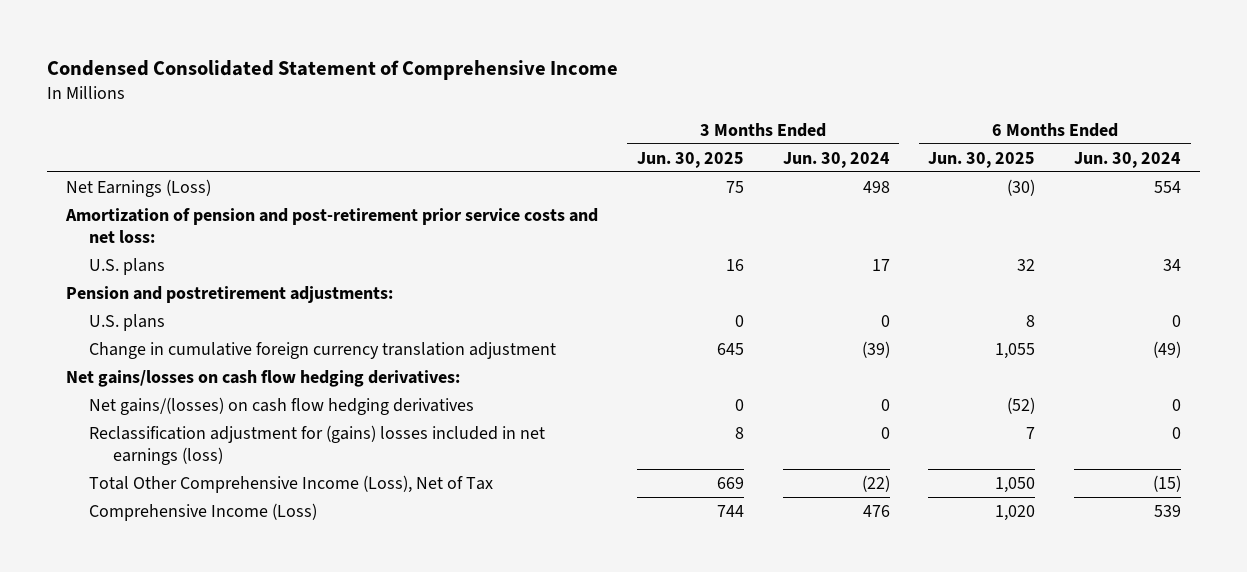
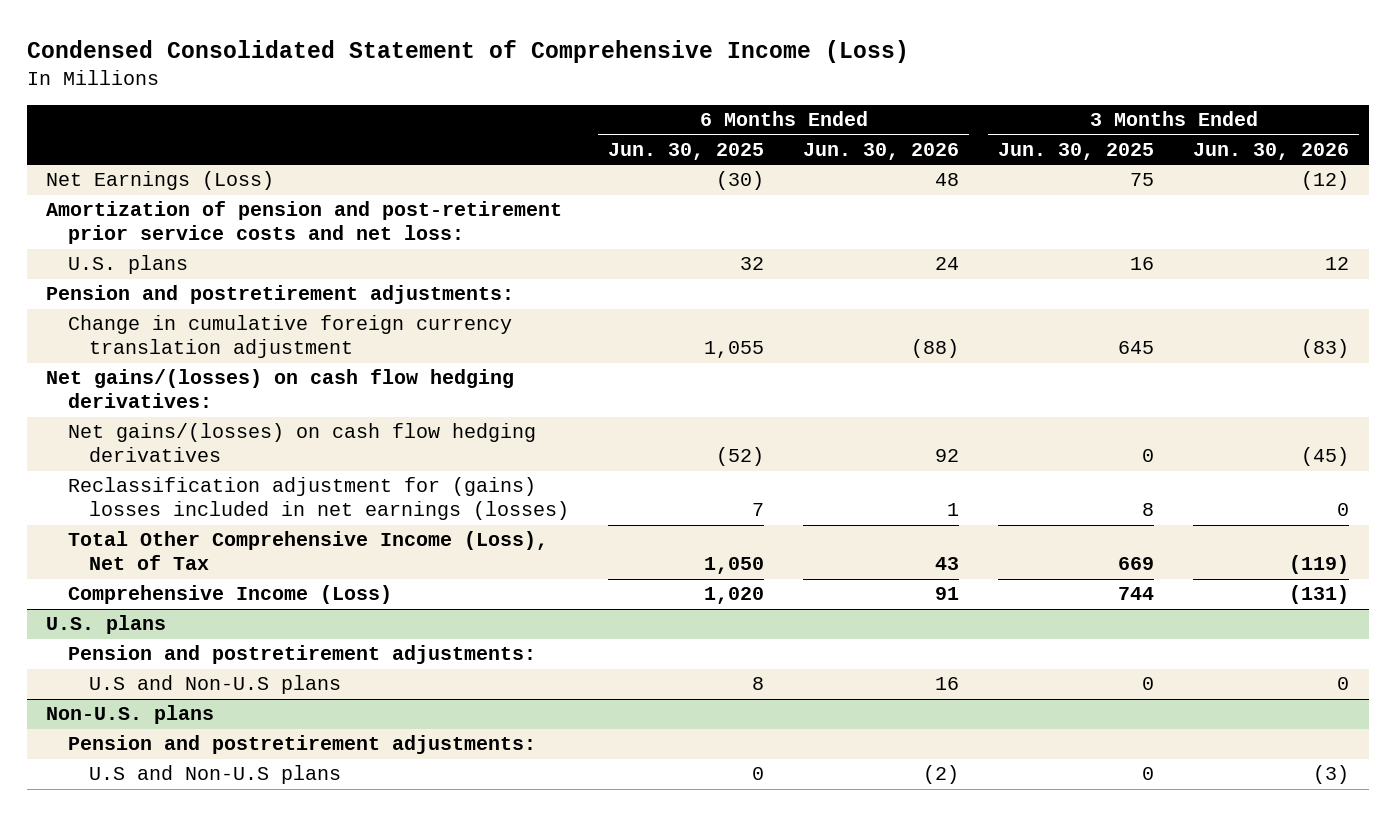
- Condensed Consolidated Statement of Comprehensive Income
+ Condensed Consolidated Statement of Comprehensive Income (Loss)
- | 3 Months Ended Jun. 30, 2025 | 3 Months Ended Jun. 30, 2024 | 6 Months Ended Jun. 30, 2025 | 6 Months Ended Jun. 30, 2024
+ | 6 Months Ended Jun. 30, 2025 | 6 Months Ended Jun. 30, 2026 | 3 Months Ended Jun. 30, 2025 | 3 Months Ended Jun. 30, 2026
- U.S. plans | 0 | 0 | 8 | 0
- Net gains/losses on cash flow hedging derivatives:
+ Net gains/(losses) on cash flow hedging derivatives:
- Reclassification adjustment for (gains) losses included in net earnings (loss) | 8 | 0 | 7 | 0
+ Reclassification adjustment for (gains) losses included in net earnings (losses) | 7 | 1 | 8 | 0
+ U.S. plans
+ Pension and postretirement adjustments:
+ U.S and Non-U.S plans | 8 | 16 | 0 | 0
+ Non-U.S. plans
+ Pension and postretirement adjustments:
+ U.S and Non-U.S plans | 0 | (2) | 0 | (3)

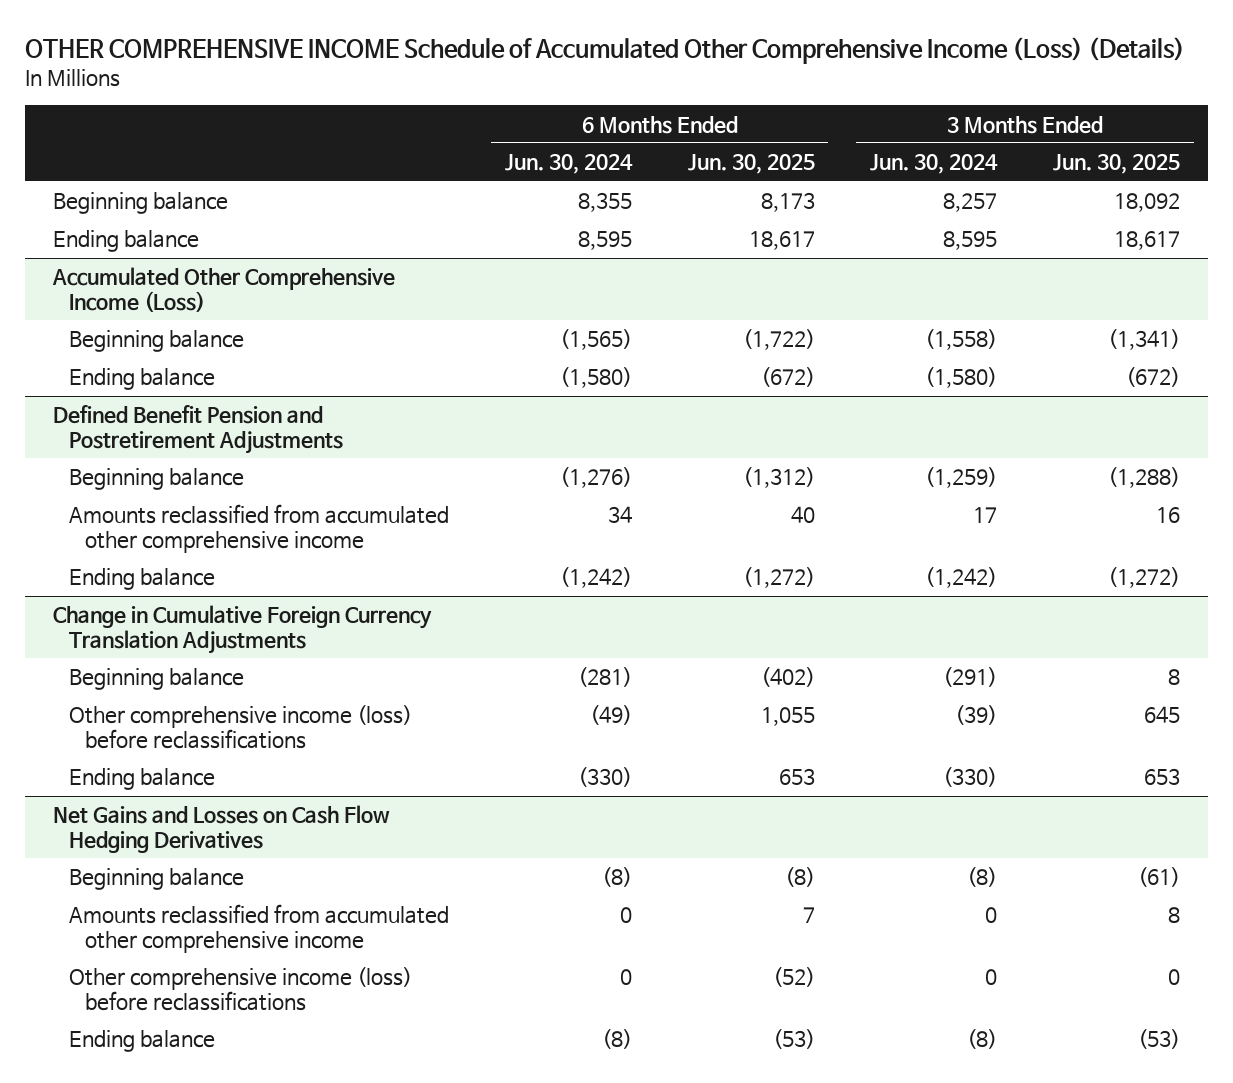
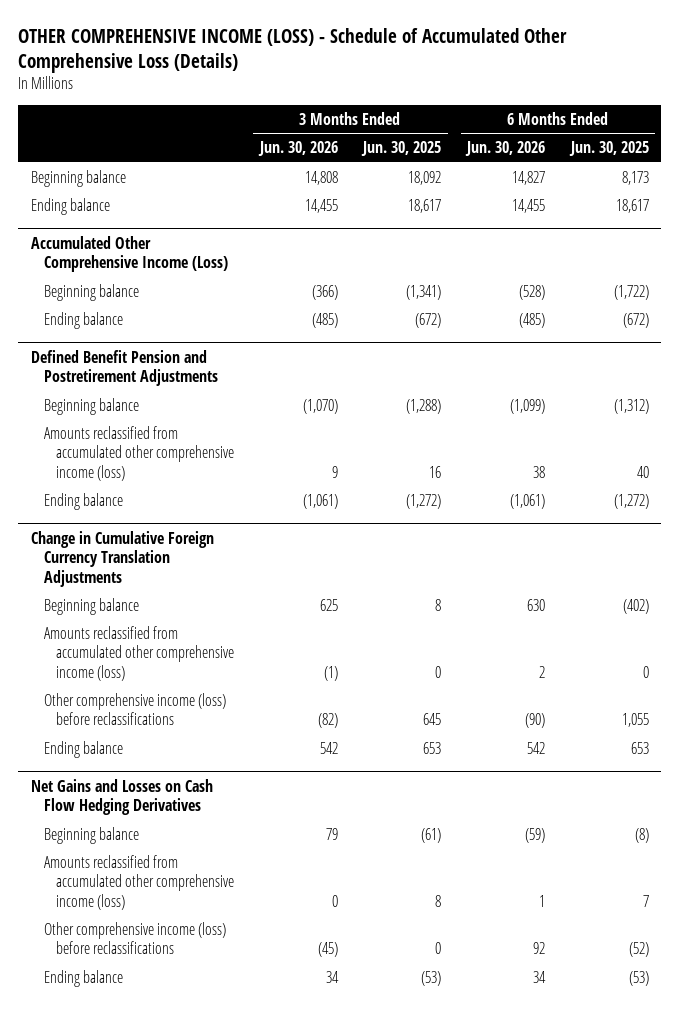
- OTHER COMPREHENSIVE INCOME Schedule of Accumulated Other Comprehensive Income (Loss) (Details)
+ OTHER COMPREHENSIVE INCOME (LOSS) - Schedule of Accumulated Other Comprehensive Loss (Details)
- | 6 Months Ended Jun. 30, 2024 | 6 Months Ended Jun. 30, 2025 | 3 Months Ended Jun. 30, 2024 | 3 Months Ended Jun. 30, 2025
+ | 3 Months Ended Jun. 30, 2026 | 3 Months Ended Jun. 30, 2025 | 6 Months Ended Jun. 30, 2026 | 6 Months Ended Jun. 30, 2025
@ Defined Benefit Pension and Postretirement Adjustments
- Amounts reclassified from accumulated other comprehensive income | 34 | 40 | 17 | 16
+ Amounts reclassified from accumulated other comprehensive income (loss) | 9 | 16 | 38 | 40
@ Change in Cumulative Foreign Currency Translation Adjustments
+ Amounts reclassified from accumulated other comprehensive income (loss) | (1) | 0 | 2 | 0
@ Net Gains and Losses on Cash Flow Hedging Derivatives
- Amounts reclassified from accumulated other comprehensive income | 0 | 7 | 0 | 8
+ Amounts reclassified from accumulated other comprehensive income (loss) | 0 | 8 | 1 | 7

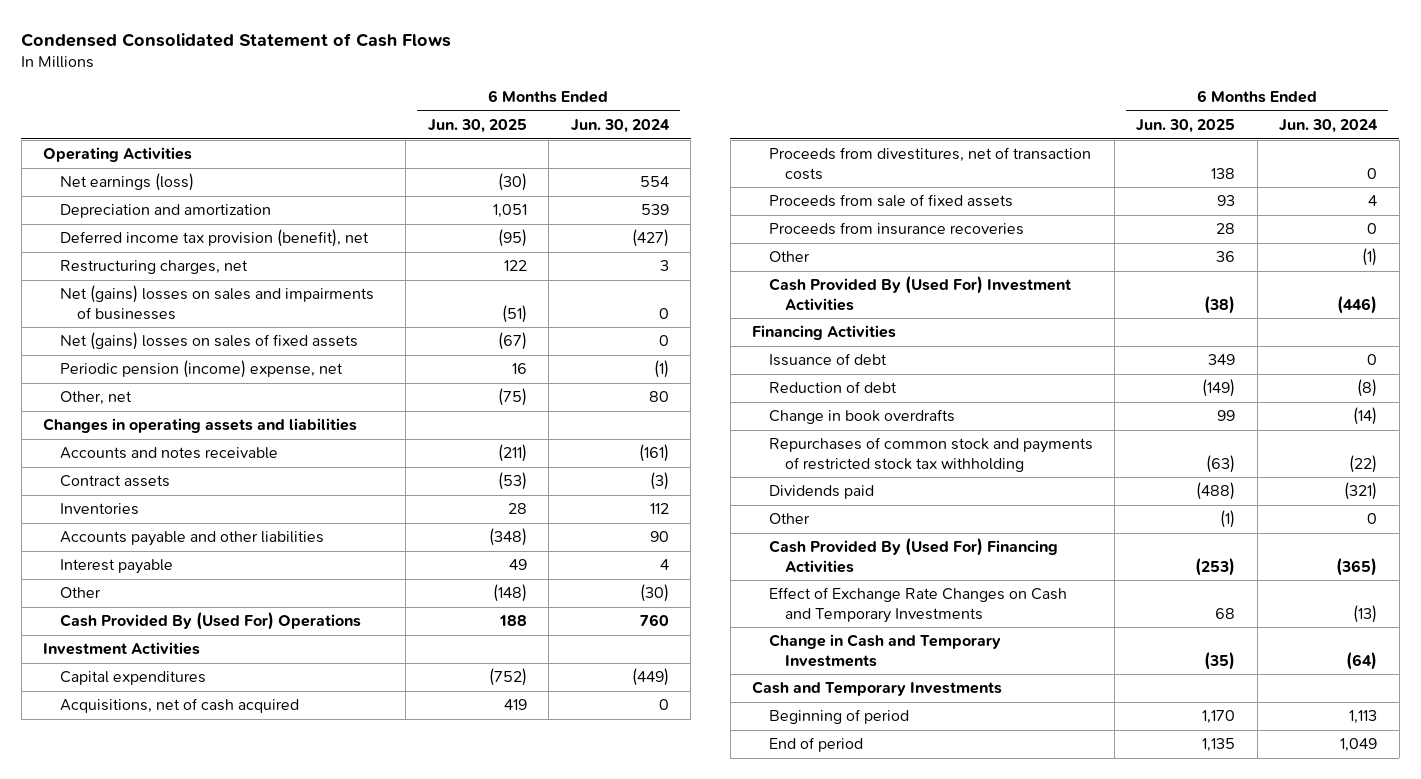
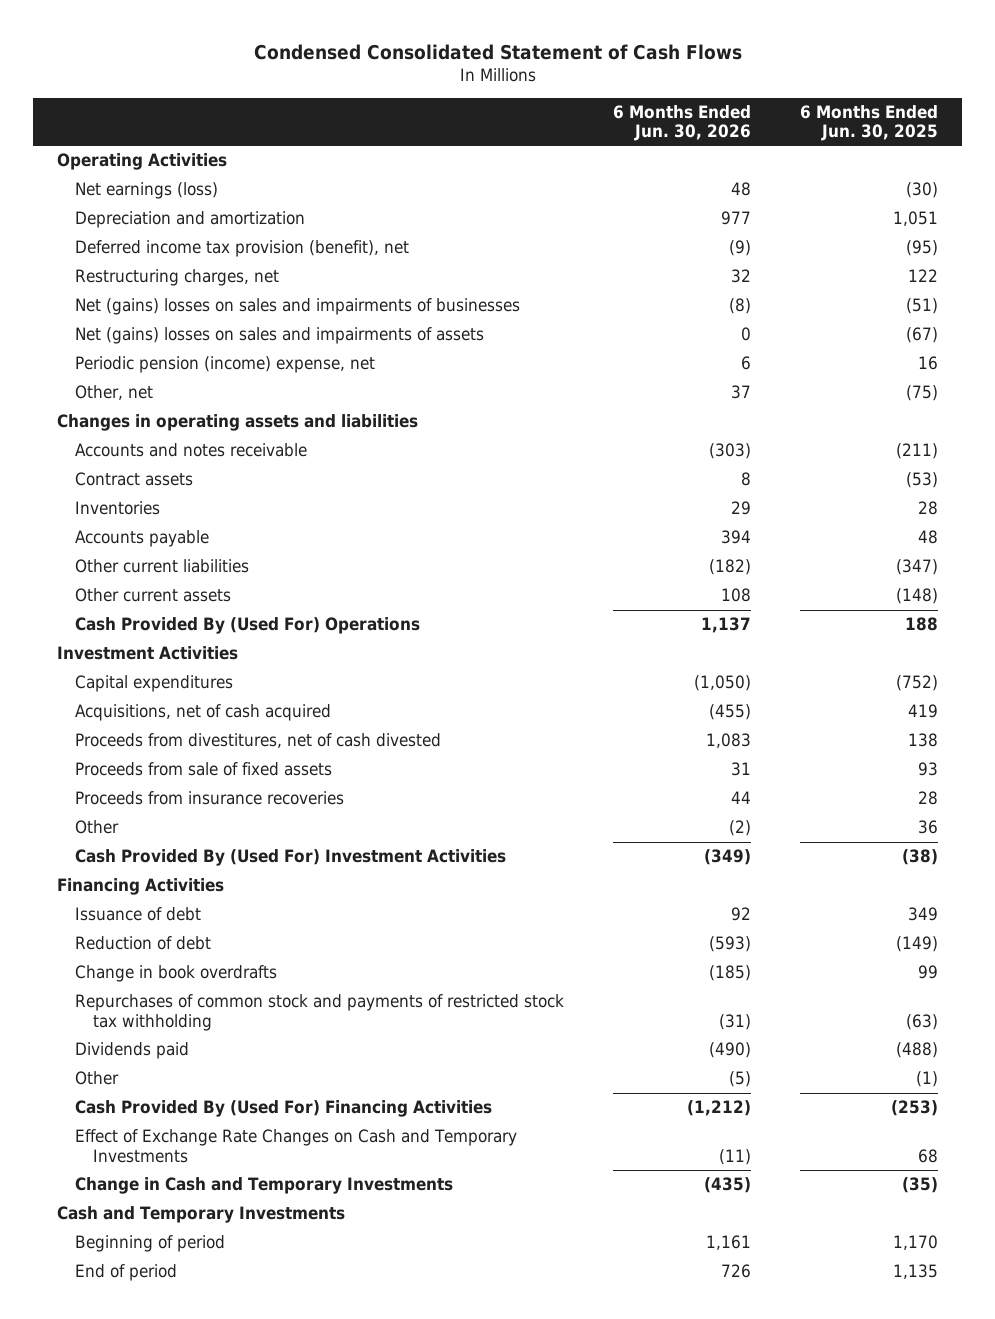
- | 6 Months Ended Jun. 30, 2025 | 6 Months Ended Jun. 30, 2024
+ | 6 Months Ended Jun. 30, 2026 | 6 Months Ended Jun. 30, 2025
- Net (gains) losses on sales of fixed assets | (67) | 0
+ Net (gains) losses on sales and impairments of assets | 0 | (67)
- Accounts payable and other liabilities | (348) | 90
- Interest payable | 49 | 4
- Other | (148) | (30)
+ Accounts payable | 394 | 48
+ Other current liabilities | (182) | (347)
+ Other current assets | 108 | (148)
- Proceeds from divestitures, net of transaction costs | 138 | 0
+ Proceeds from divestitures, net of cash divested | 1,083 | 138

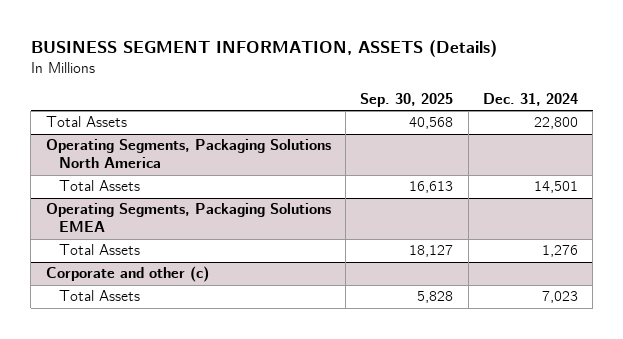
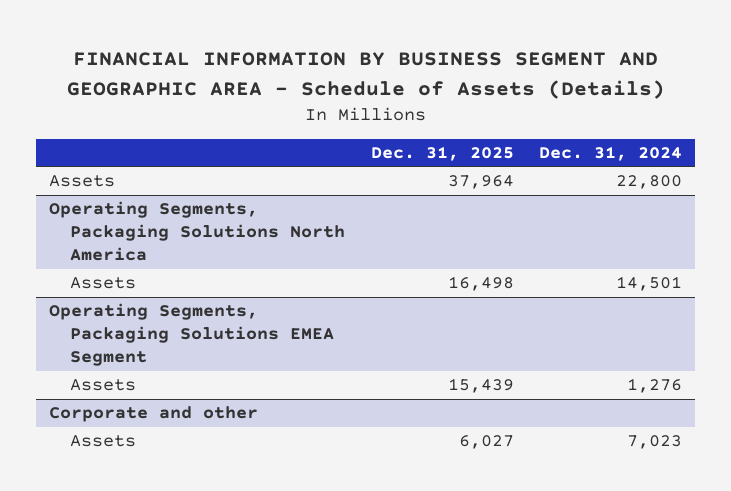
- BUSINESS SEGMENT INFORMATION, ASSETS (Details)
+ FINANCIAL INFORMATION BY BUSINESS SEGMENT AND GEOGRAPHIC AREA - Schedule of Assets (Details)
- | Sep. 30, 2025 | Dec. 31, 2024
+ | Dec. 31, 2025 | Dec. 31, 2024
- Total Assets | 40,568 | 22,800
+ Assets | 37,964 | 22,800
@ Operating Segments, Packaging Solutions North America
- Total Assets | 16,613 | 14,501
- Operating Segments, Packaging Solutions EMEA
- Total Assets | 18,127 | 1,276
- Corporate and other (c)
- Total Assets | 5,828 | 7,023
@ Operating Segments, Packaging Solutions North America
+ Assets | 16,498 | 14,501
+ Operating Segments, Packaging Solutions EMEA Segment
+ Assets | 15,439 | 1,276
+ Corporate and other
+ Assets | 6,027 | 7,023

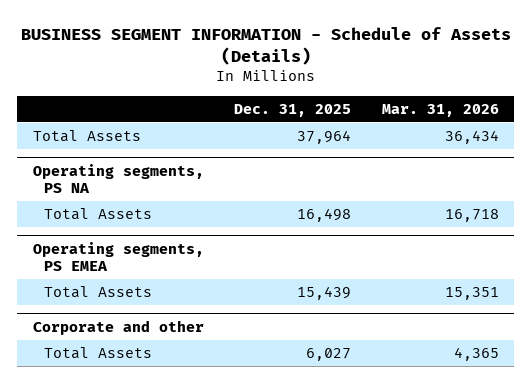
- FINANCIAL INFORMATION BY BUSINESS SEGMENT AND GEOGRAPHIC AREA - Schedule of Assets (Details)
+ BUSINESS SEGMENT INFORMATION - Schedule of Assets (Details)
- | Dec. 31, 2025 | Dec. 31, 2024
+ | Dec. 31, 2025 | Mar. 31, 2026
- Assets | 37,964 | 22,800
- Operating Segments, Packaging Solutions North America
- Assets | 16,498 | 14,501
- Operating Segments, Packaging Solutions EMEA Segment
- Assets | 15,439 | 1,276
+ Total Assets | 37,964 | 36,434
+ Operating segments, PS NA
+ Total Assets | 16,498 | 16,718
+ Operating segments, PS EMEA
+ Total Assets | 15,439 | 15,351
@ Corporate and other
- Assets | 6,027 | 7,023
+ Total Assets | 6,027 | 4,365

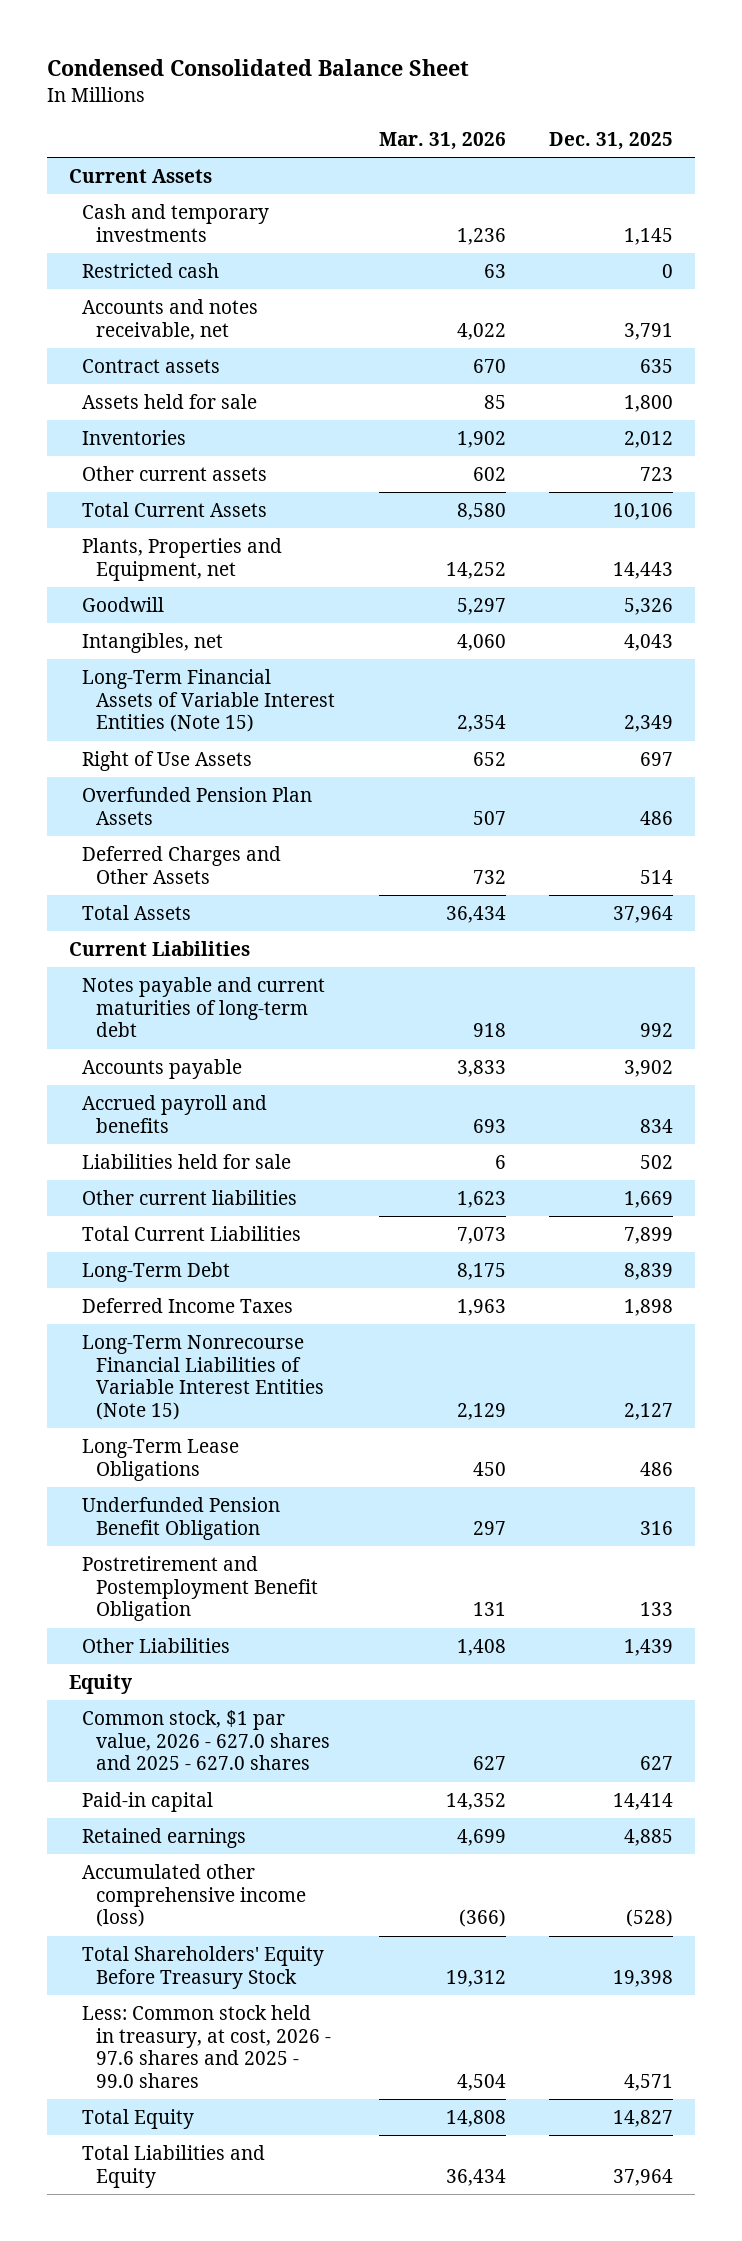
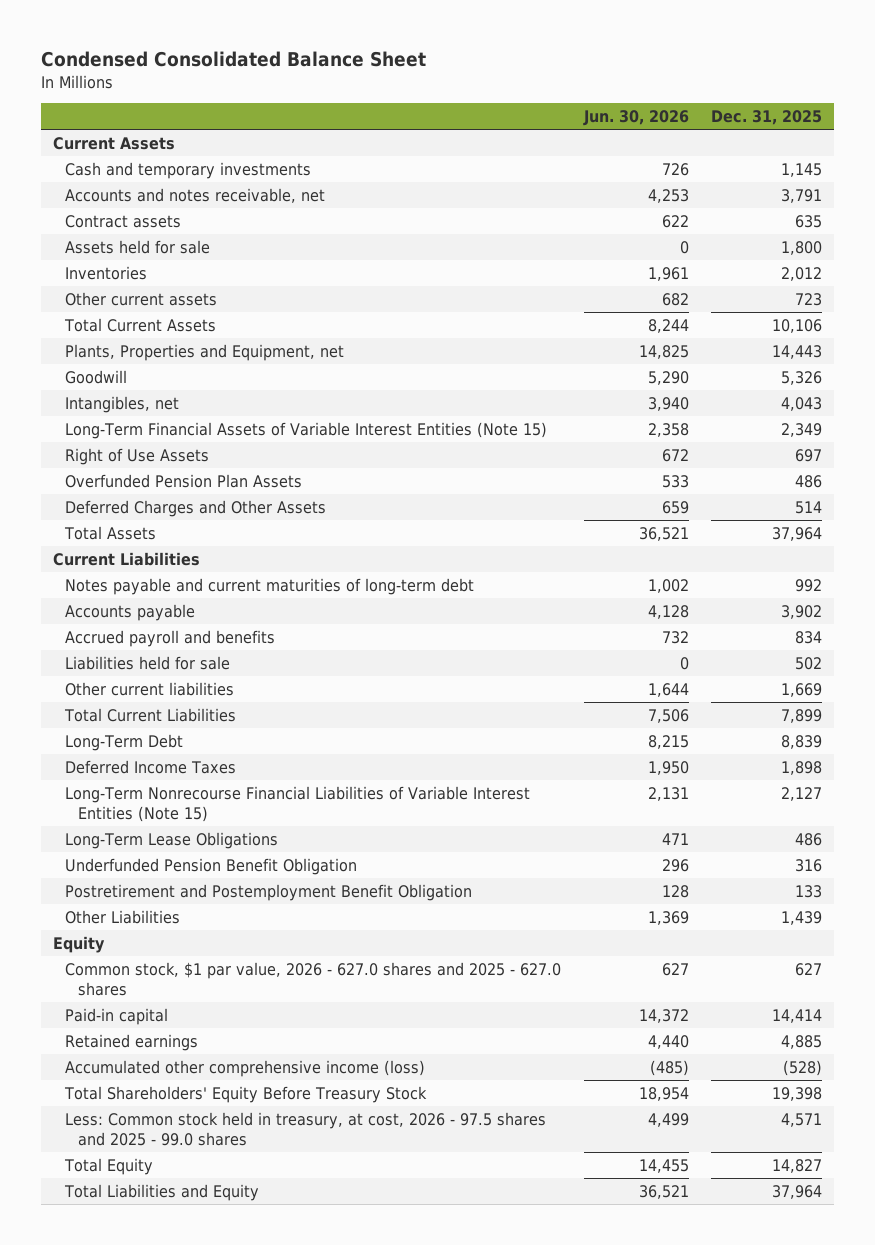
- | Mar. 31, 2026 | Dec. 31, 2025
+ | Jun. 30, 2026 | Dec. 31, 2025
- Restricted cash | 63 | 0
- Less: Common stock held in treasury, at cost, 2026 - 97.6 shares and 2025 - 99.0 shares | 4,504 | 4,571
+ Less: Common stock held in treasury, at cost, 2026 - 97.5 shares and 2025 - 99.0 shares | 4,499 | 4,571

